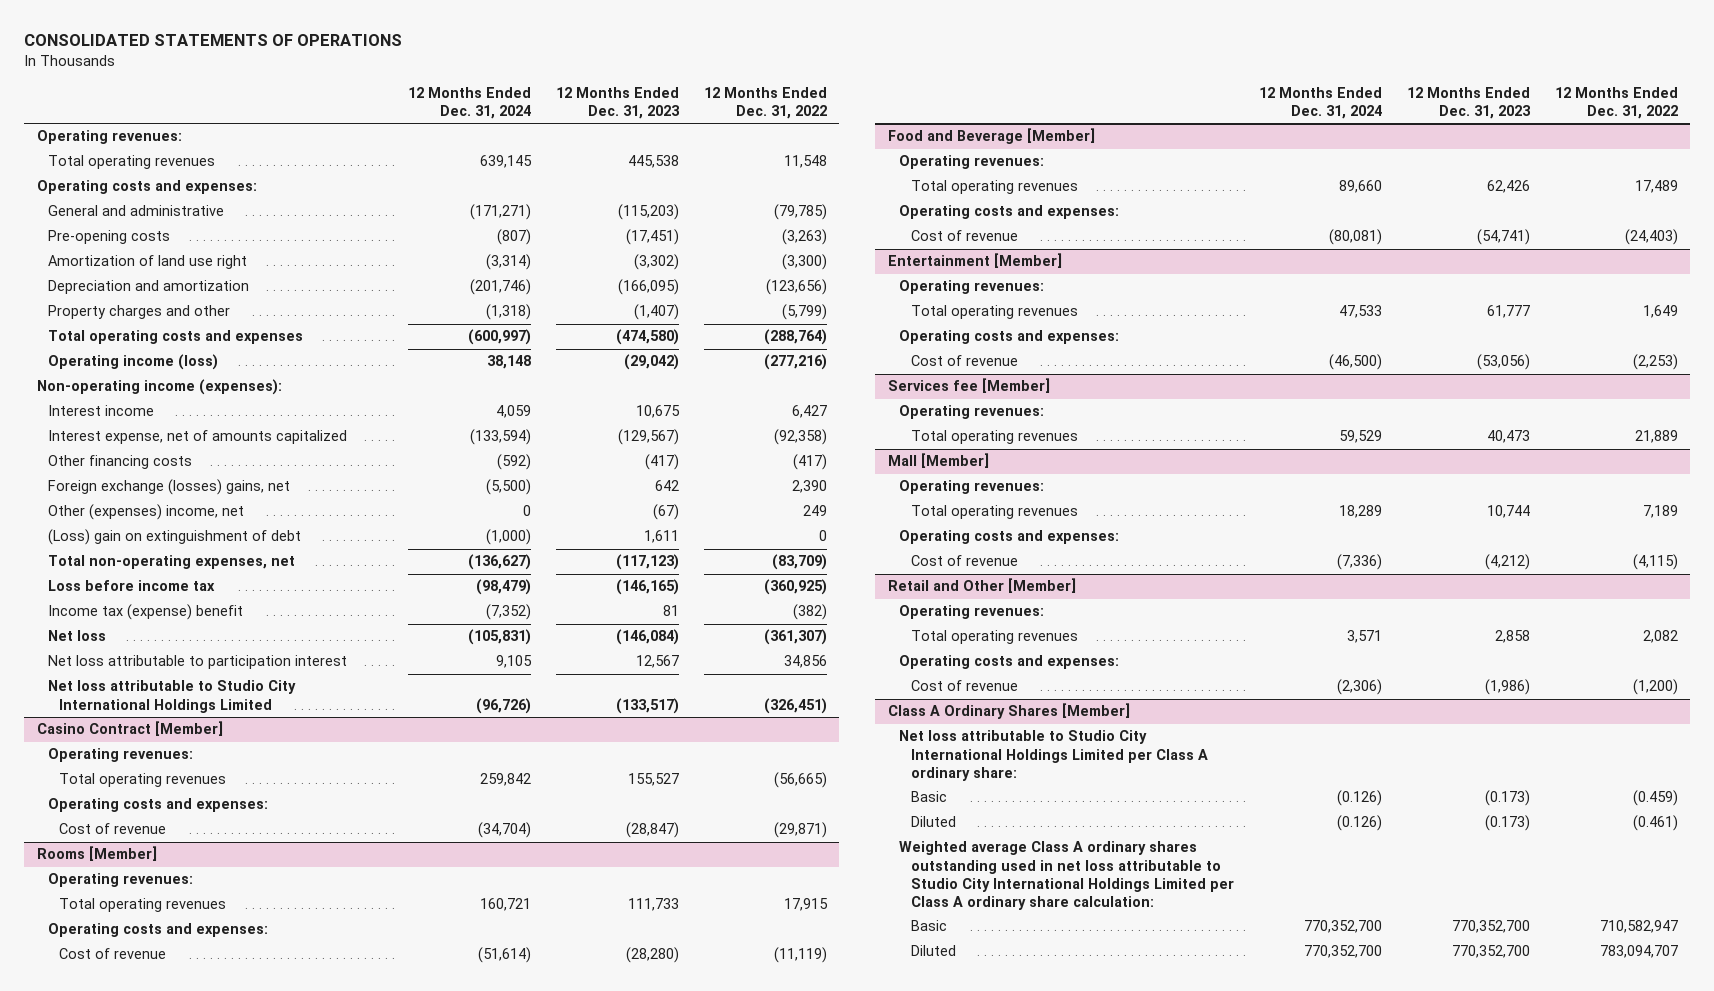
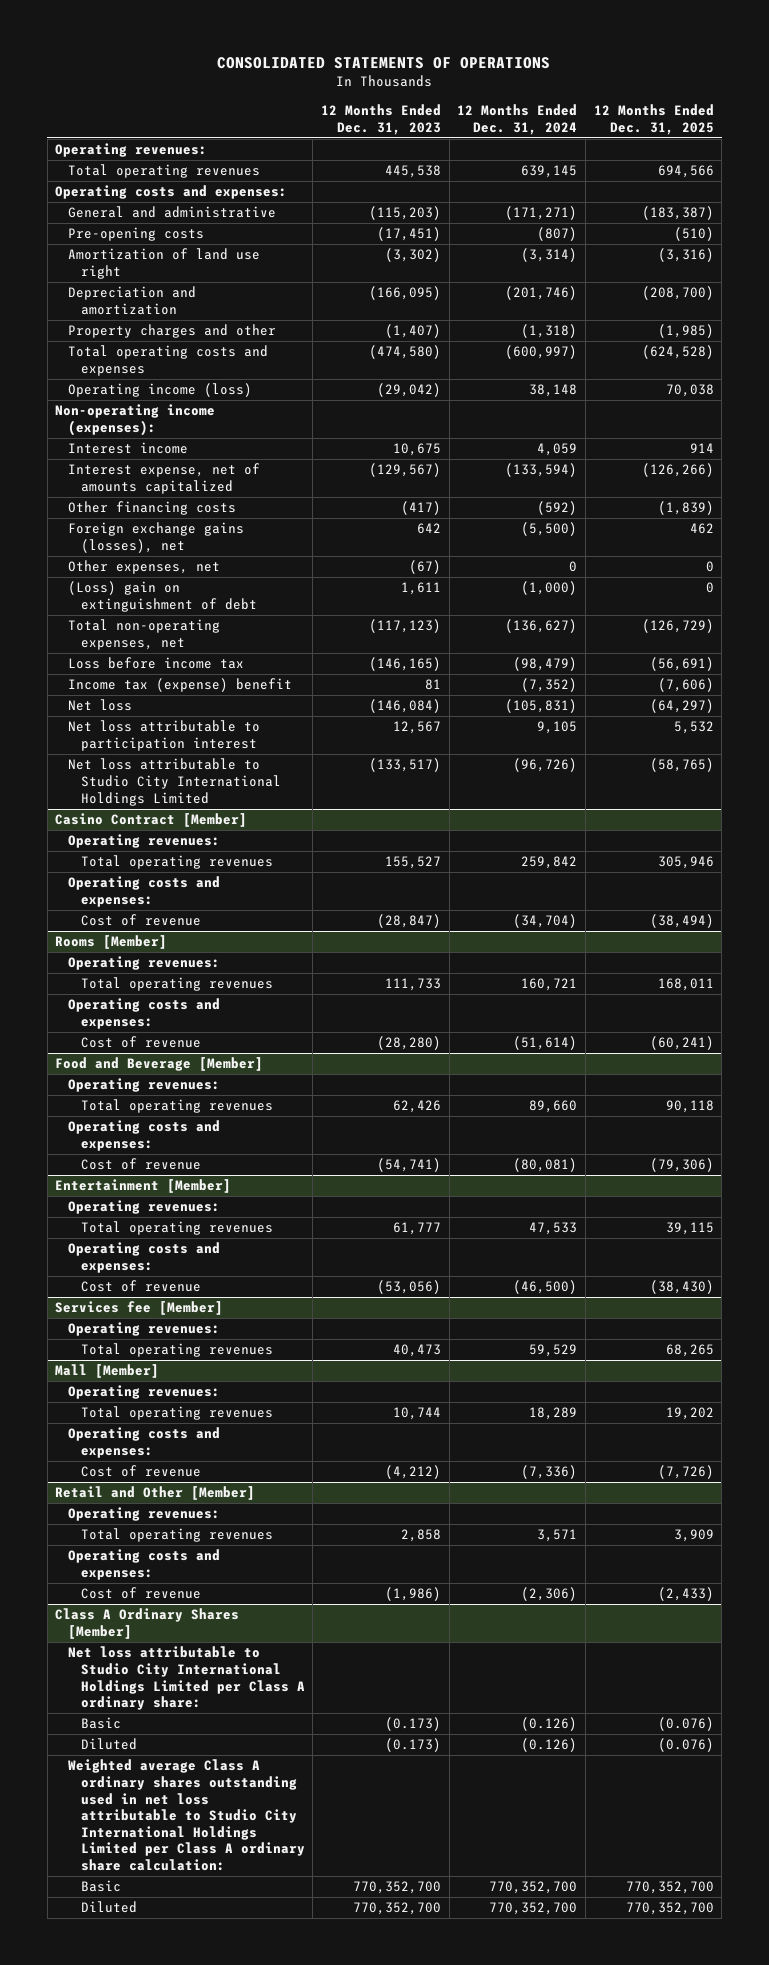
- | 12 Months Ended Dec. 31, 2024 | 12 Months Ended Dec. 31, 2023 | 12 Months Ended Dec. 31, 2022
+ | 12 Months Ended Dec. 31, 2023 | 12 Months Ended Dec. 31, 2024 | 12 Months Ended Dec. 31, 2025
- Foreign exchange (losses) gains, net | (5,500) | 642 | 2,390
- Other (expenses) income, net | 0 | (67) | 249
+ Foreign exchange gains (losses), net | 642 | (5,500) | 462
+ Other expenses, net | (67) | 0 | 0

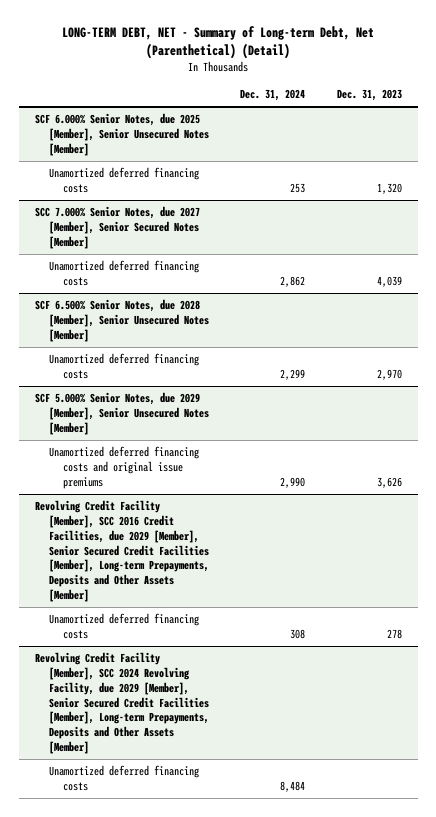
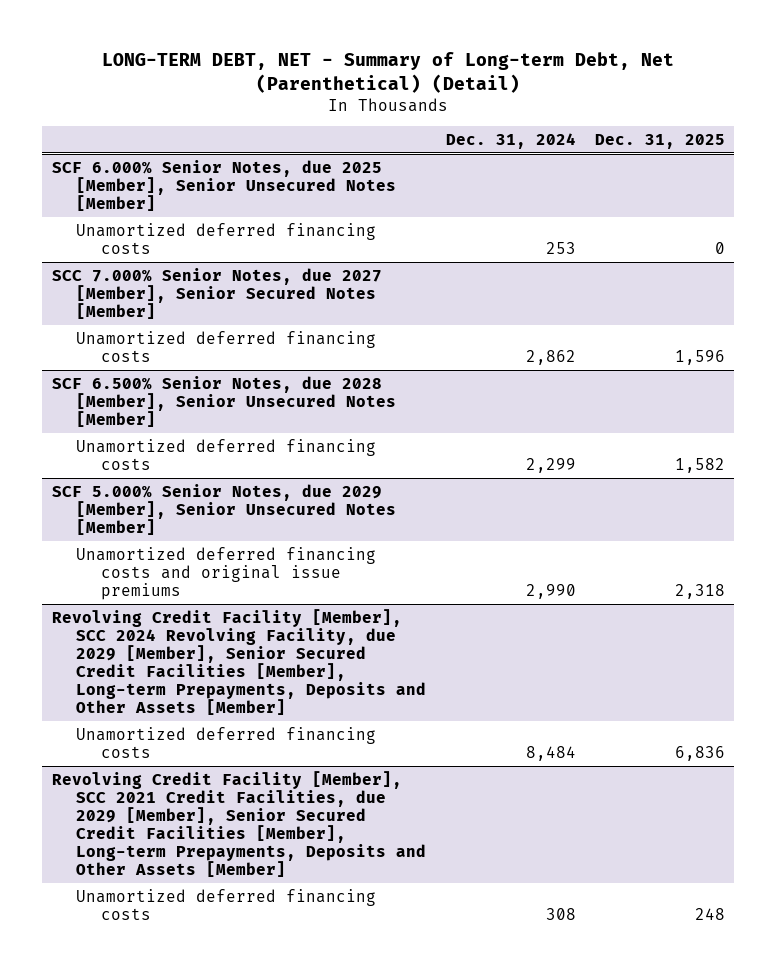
- | Dec. 31, 2024 | Dec. 31, 2023
+ | Dec. 31, 2024 | Dec. 31, 2025
- Revolving Credit Facility [Member], SCC 2016 Credit Facilities, due 2029 [Member], Senior Secured Credit Facilities [Member], Long-term Prepayments, Deposits and Other Assets [Member]
- Unamortized deferred financing costs | 308 | 278
+ Revolving Credit Facility [Member], SCC 2021 Credit Facilities, due 2029 [Member], Senior Secured Credit Facilities [Member], Long-term Prepayments, Deposits and Other Assets [Member]
+ Unamortized deferred financing costs | 308 | 248

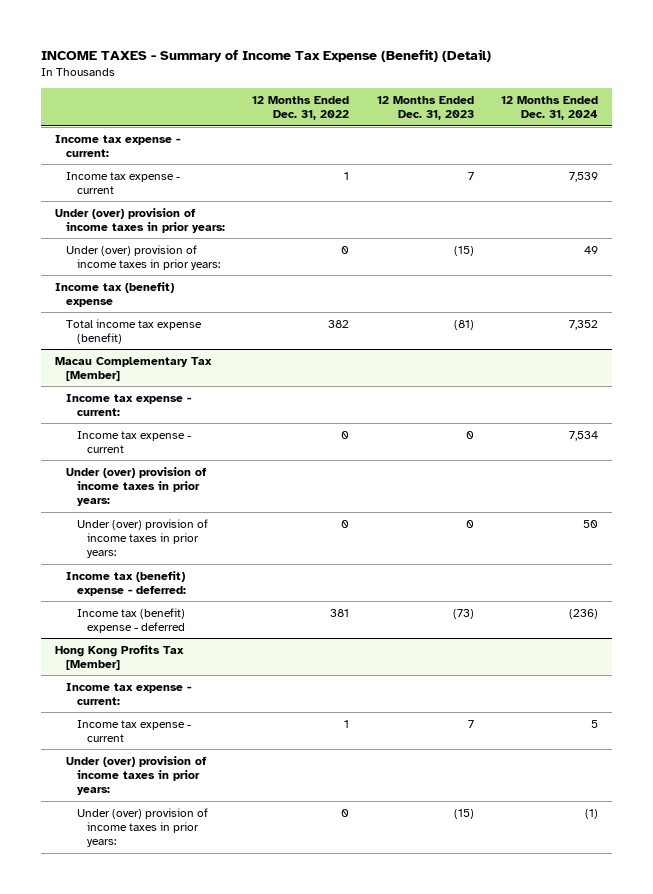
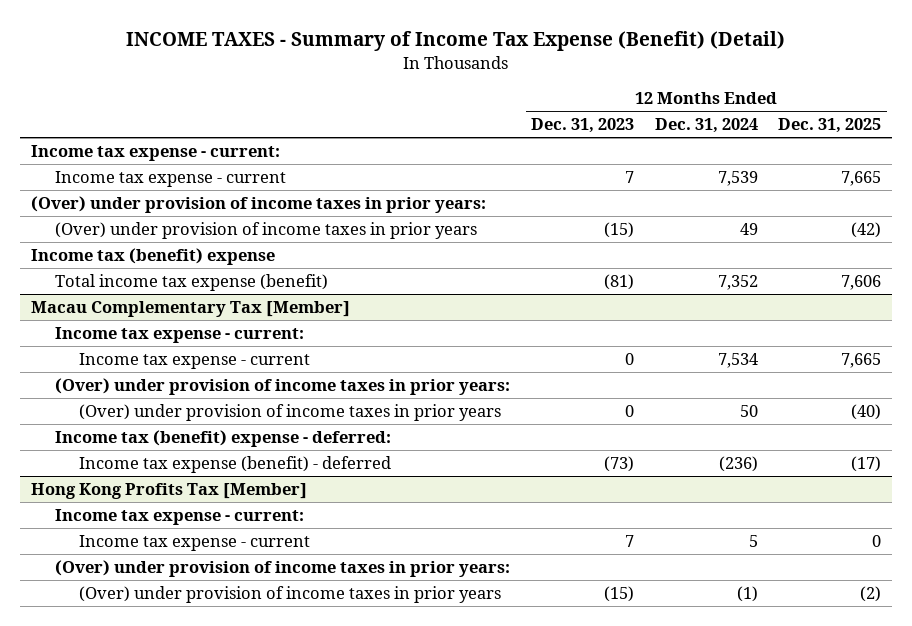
- | 12 Months Ended Dec. 31, 2022 | 12 Months Ended Dec. 31, 2023 | 12 Months Ended Dec. 31, 2024
+ | 12 Months Ended Dec. 31, 2023 | 12 Months Ended Dec. 31, 2024 | 12 Months Ended Dec. 31, 2025
- Under (over) provision of income taxes in prior years:
- Under (over) provision of income taxes in prior years: | 0 | (15) | 49
+ (Over) under provision of income taxes in prior years:
+ (Over) under provision of income taxes in prior years | (15) | 49 | (42)
@ Macau Complementary Tax [Member]
- Under (over) provision of income taxes in prior years:
- Under (over) provision of income taxes in prior years: | 0 | 0 | 50
+ (Over) under provision of income taxes in prior years:
+ (Over) under provision of income taxes in prior years | 0 | 50 | (40)
- Income tax (benefit) expense - deferred | 381 | (73) | (236)
+ Income tax expense (benefit) - deferred | (73) | (236) | (17)
@ Hong Kong Profits Tax [Member]
- Under (over) provision of income taxes in prior years:
- Under (over) provision of income taxes in prior years: | 0 | (15) | (1)
+ (Over) under provision of income taxes in prior years:
+ (Over) under provision of income taxes in prior years | (15) | (1) | (2)

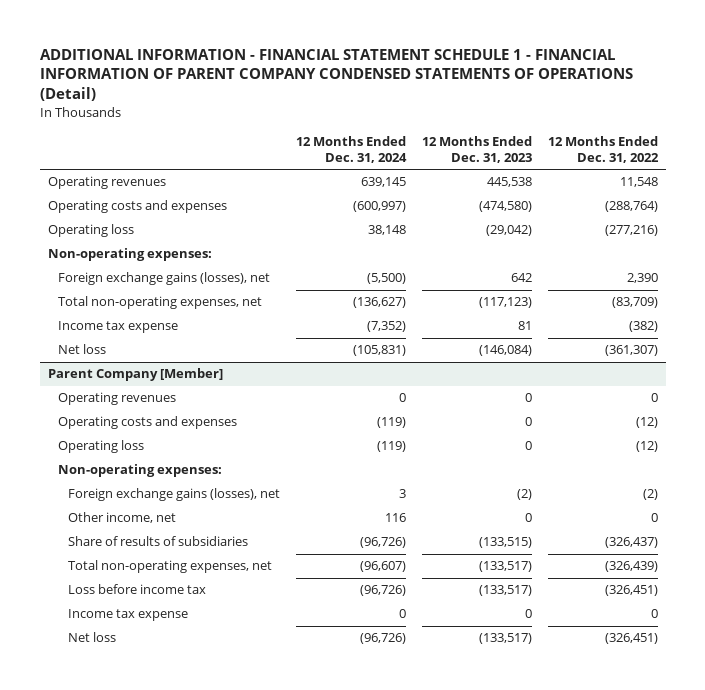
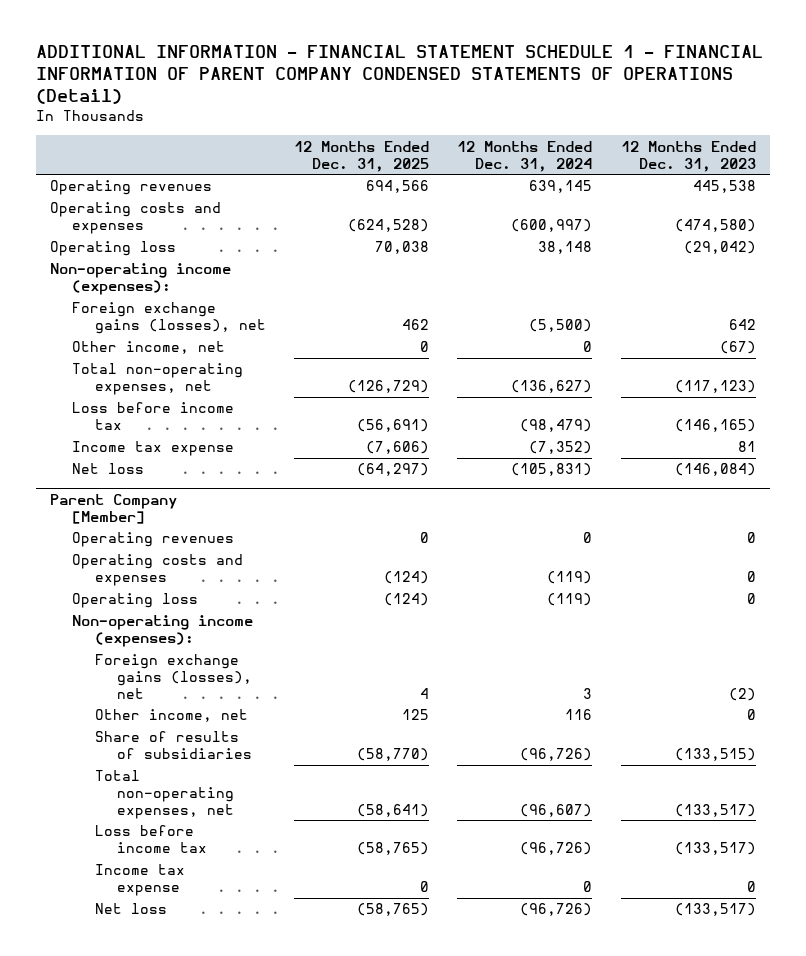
- | 12 Months Ended Dec. 31, 2024 | 12 Months Ended Dec. 31, 2023 | 12 Months Ended Dec. 31, 2022
+ | 12 Months Ended Dec. 31, 2025 | 12 Months Ended Dec. 31, 2024 | 12 Months Ended Dec. 31, 2023
- Non-operating expenses:
+ Non-operating income (expenses):
+ Other income, net | 0 | 0 | (67)
+ Loss before income tax | (56,691) | (98,479) | (146,165)
@ Parent Company [Member]
- Non-operating expenses:
+ Non-operating income (expenses):

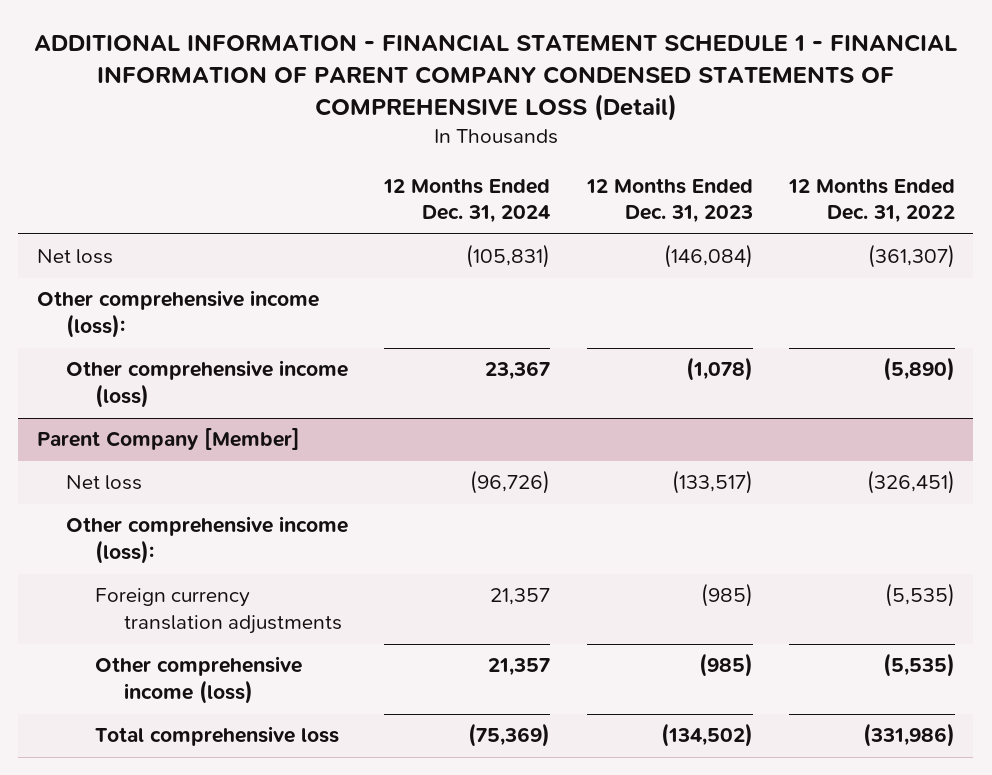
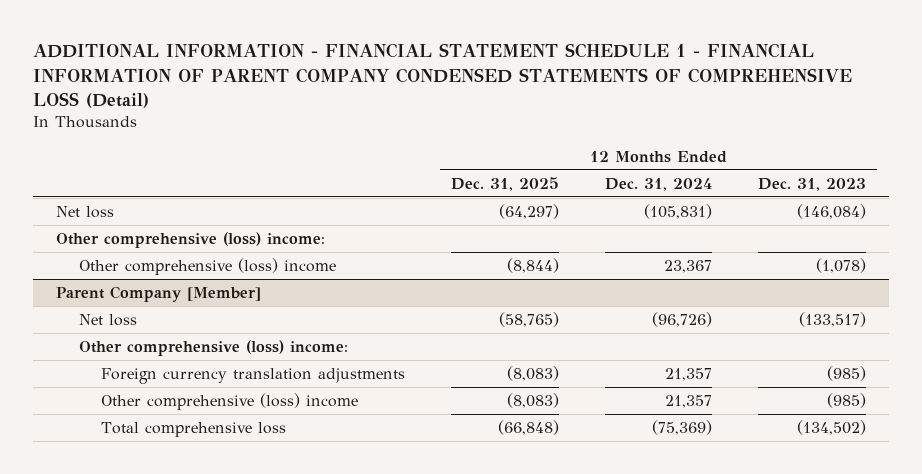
- | 12 Months Ended Dec. 31, 2024 | 12 Months Ended Dec. 31, 2023 | 12 Months Ended Dec. 31, 2022
+ | 12 Months Ended Dec. 31, 2025 | 12 Months Ended Dec. 31, 2024 | 12 Months Ended Dec. 31, 2023
- Other comprehensive income (loss):
- Other comprehensive income (loss) | 23,367 | (1,078) | (5,890)
+ Other comprehensive (loss) income:
+ Other comprehensive (loss) income | (8,844) | 23,367 | (1,078)
@ Parent Company [Member]
- Other comprehensive income (loss):
+ Other comprehensive (loss) income:
- Other comprehensive income (loss) | 21,357 | (985) | (5,535)
+ Other comprehensive (loss) income | (8,083) | 21,357 | (985)

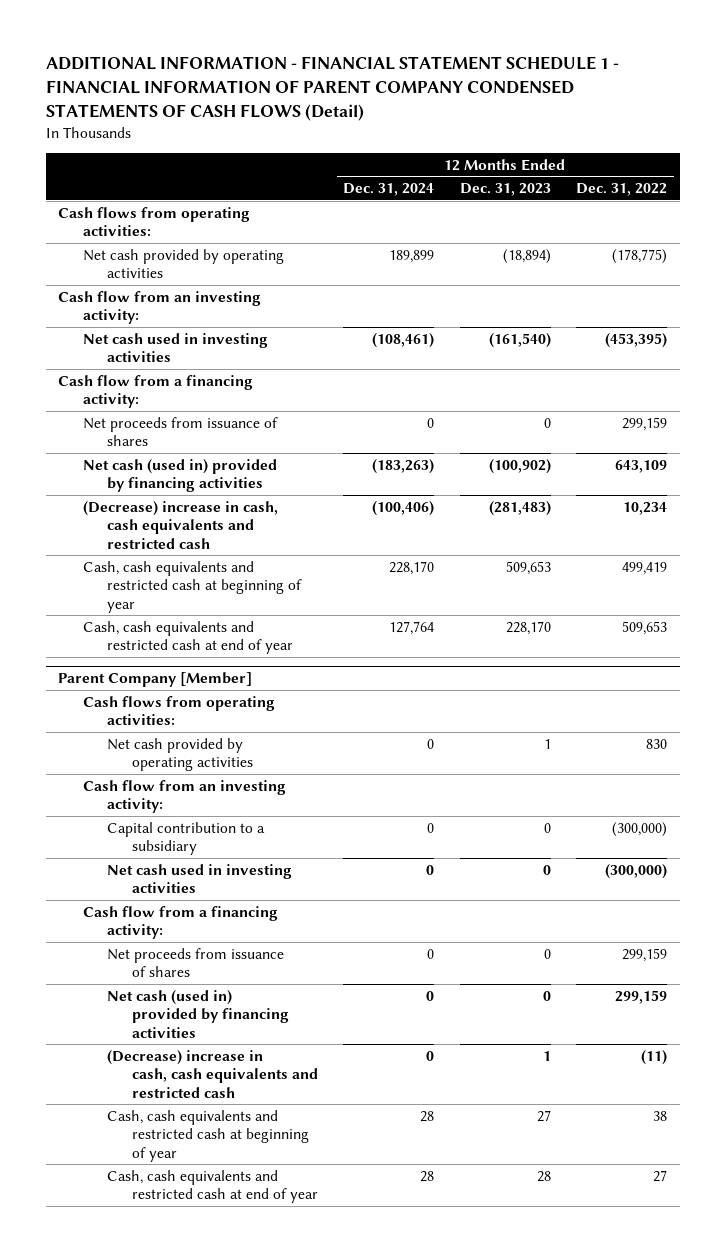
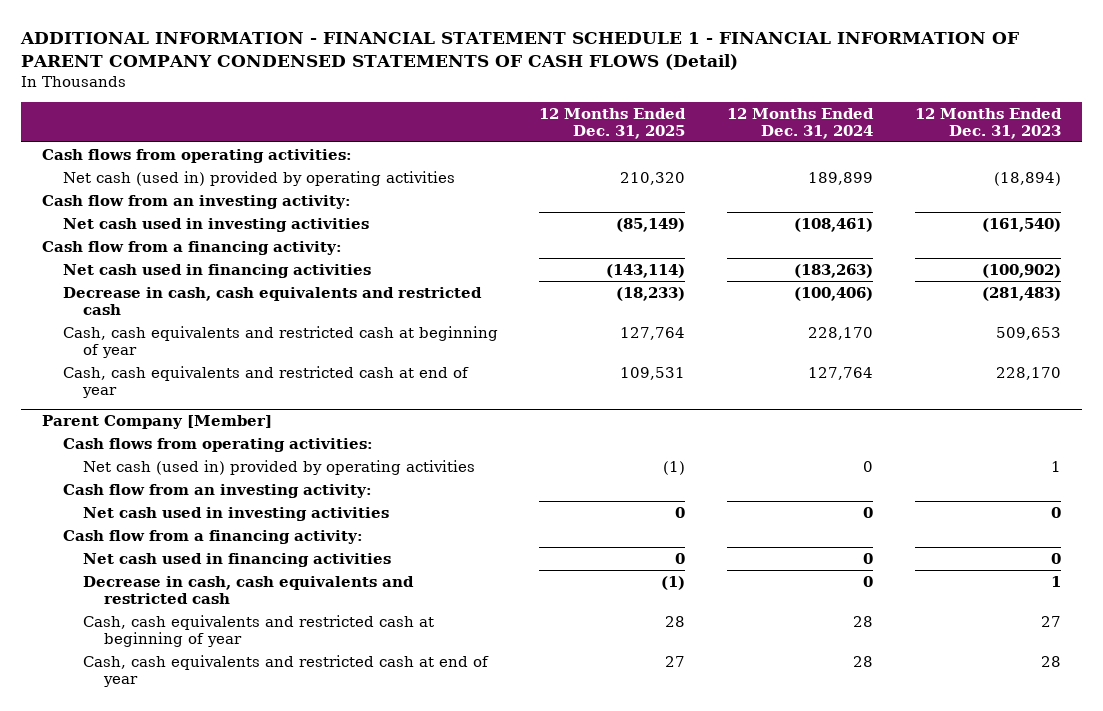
- | 12 Months Ended Dec. 31, 2024 | 12 Months Ended Dec. 31, 2023 | 12 Months Ended Dec. 31, 2022
+ | 12 Months Ended Dec. 31, 2025 | 12 Months Ended Dec. 31, 2024 | 12 Months Ended Dec. 31, 2023
- Net cash provided by operating activities | 189,899 | (18,894) | (178,775)
+ Net cash (used in) provided by operating activities | 210,320 | 189,899 | (18,894)
- Net proceeds from issuance of shares | 0 | 0 | 299,159
- Net cash (used in) provided by financing activities | (183,263) | (100,902) | 643,109
- (Decrease) increase in cash, cash equivalents and restricted cash | (100,406) | (281,483) | 10,234
+ Net cash used in financing activities | (143,114) | (183,263) | (100,902)
+ Decrease in cash, cash equivalents and restricted cash | (18,233) | (100,406) | (281,483)
@ Parent Company [Member]
- Net cash provided by operating activities | 0 | 1 | 830
+ Net cash (used in) provided by operating activities | (1) | 0 | 1
- Capital contribution to a subsidiary | 0 | 0 | (300,000)
- Net proceeds from issuance of shares | 0 | 0 | 299,159
- Net cash (used in) provided by financing activities | 0 | 0 | 299,159
- (Decrease) increase in cash, cash equivalents and restricted cash | 0 | 1 | (11)
+ Net cash used in financing activities | 0 | 0 | 0
+ Decrease in cash, cash equivalents and restricted cash | (1) | 0 | 1

